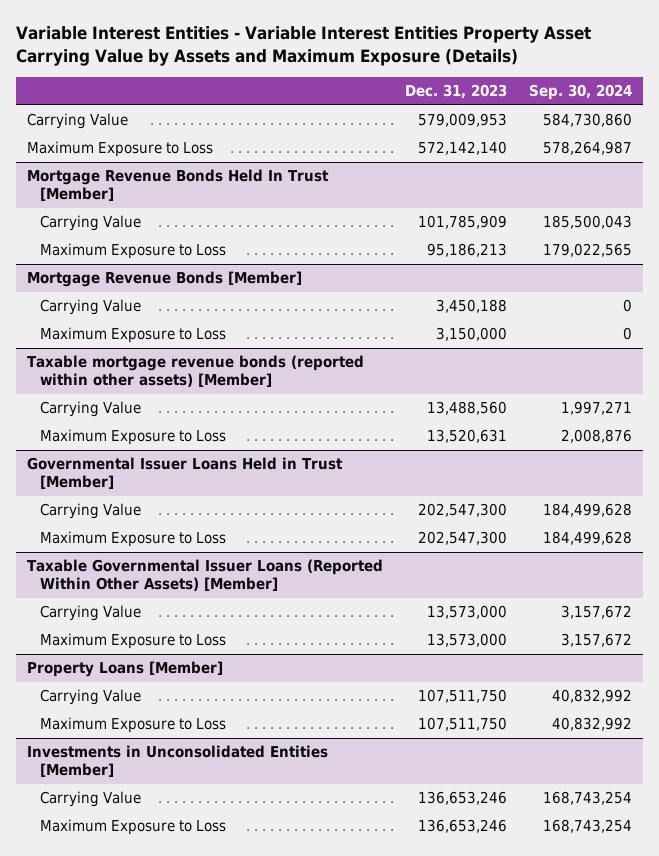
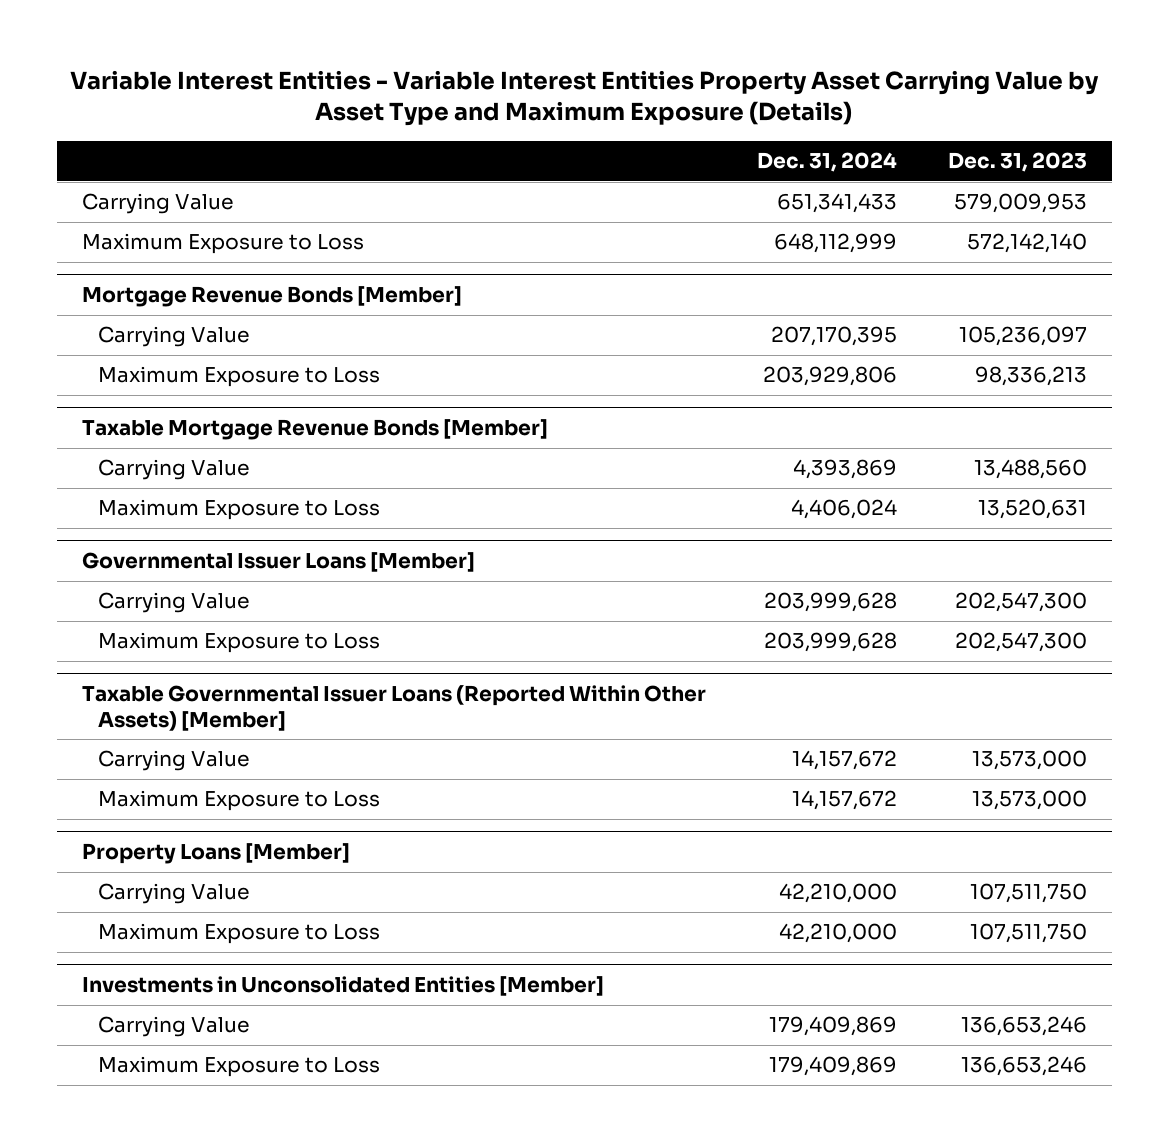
- Variable Interest Entities - Variable Interest Entities Property Asset Carrying Value by Assets and Maximum Exposure (Details)
+ Variable Interest Entities - Variable Interest Entities Property Asset Carrying Value by Asset Type and Maximum Exposure (Details)
- | Dec. 31, 2023 | Sep. 30, 2024
+ | Dec. 31, 2024 | Dec. 31, 2023
- Mortgage Revenue Bonds Held In Trust [Member]
- Carrying Value | 101,785,909 | 185,500,043
- Maximum Exposure to Loss | 95,186,213 | 179,022,565
@ Mortgage Revenue Bonds [Member]
- Carrying Value | 3,450,188 | 0
- Maximum Exposure to Loss | 3,150,000 | 0
- Taxable mortgage revenue bonds (reported within other assets) [Member]
@ Mortgage Revenue Bonds [Member]
+ Carrying Value | 207,170,395 | 105,236,097
+ Maximum Exposure to Loss | 203,929,806 | 98,336,213
+ Taxable Mortgage Revenue Bonds [Member]
- Governmental Issuer Loans Held in Trust [Member]
+ Governmental Issuer Loans [Member]

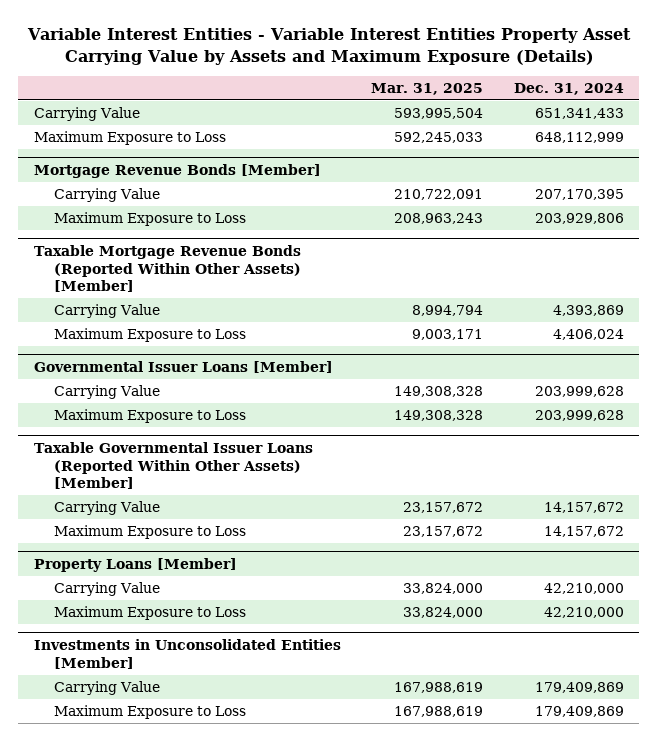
- Variable Interest Entities - Variable Interest Entities Property Asset Carrying Value by Asset Type and Maximum Exposure (Details)
+ Variable Interest Entities - Variable Interest Entities Property Asset Carrying Value by Assets and Maximum Exposure (Details)
- | Dec. 31, 2024 | Dec. 31, 2023
+ | Mar. 31, 2025 | Dec. 31, 2024
- Taxable Mortgage Revenue Bonds [Member]
+ Taxable Mortgage Revenue Bonds (Reported Within Other Assets) [Member]

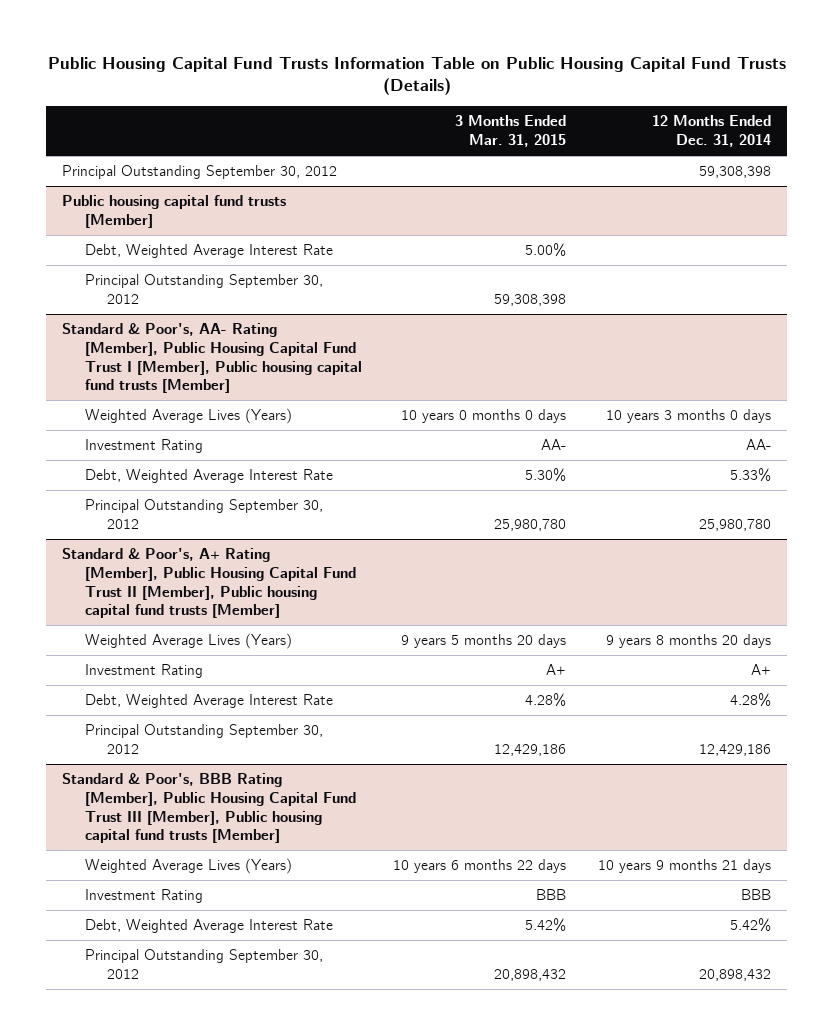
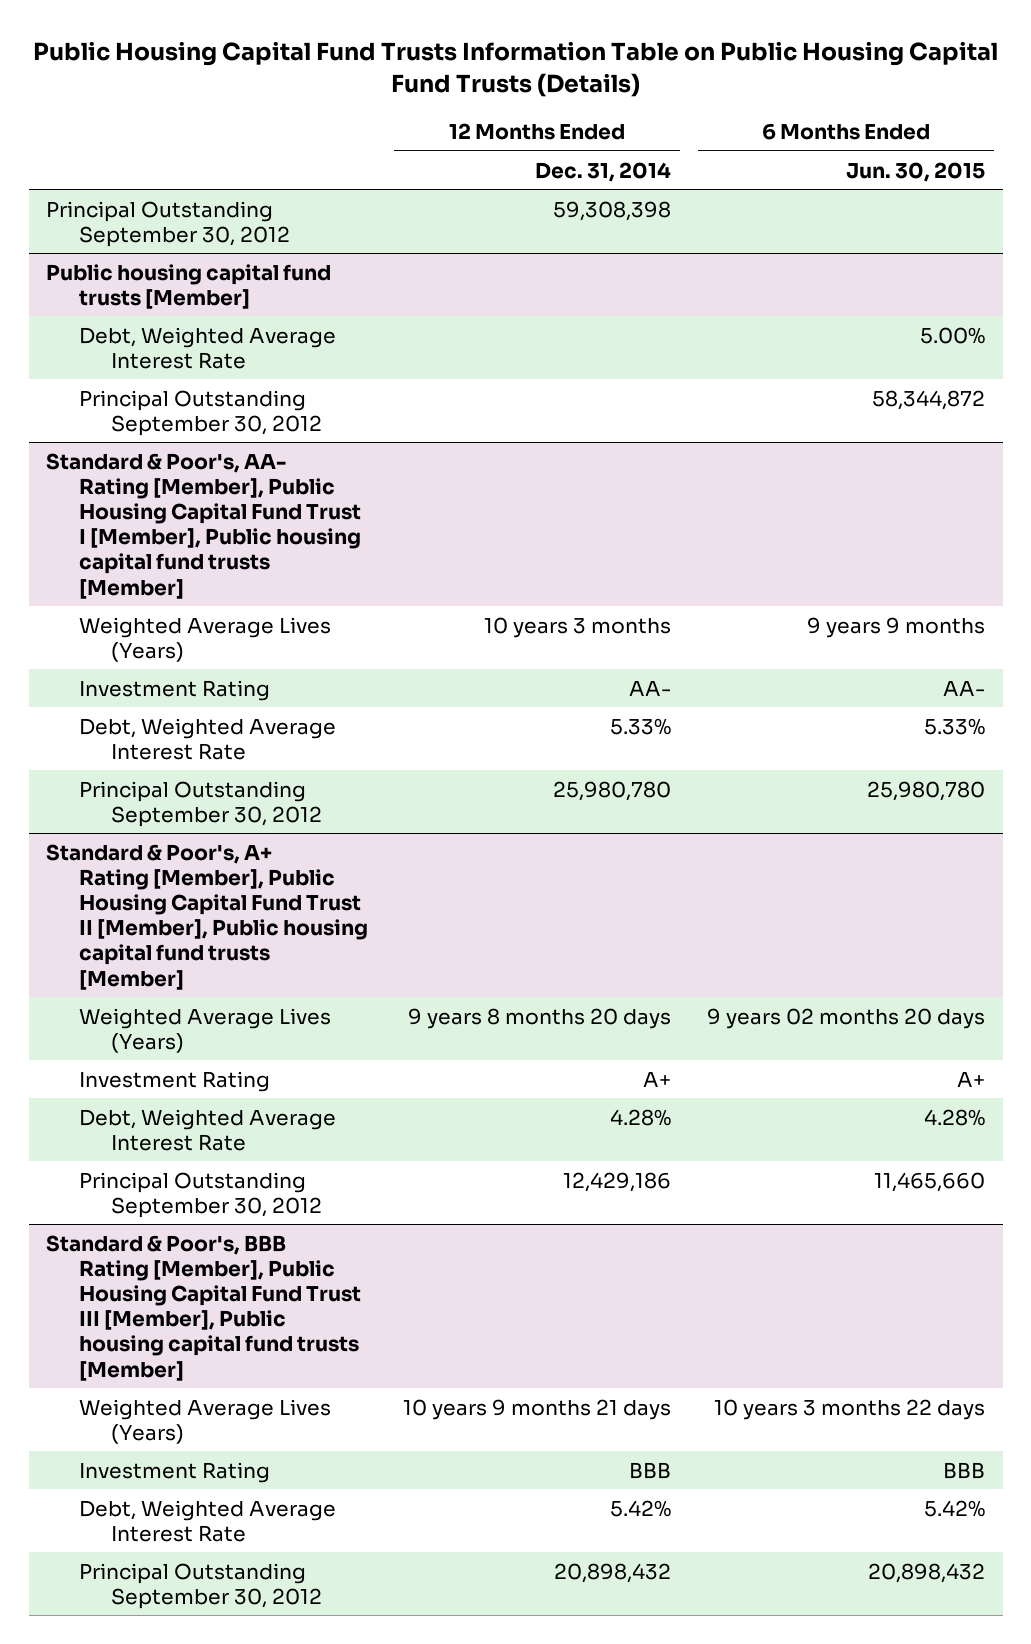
- | 3 Months Ended Mar. 31, 2015 | 12 Months Ended Dec. 31, 2014
+ | 12 Months Ended Dec. 31, 2014 | 6 Months Ended Jun. 30, 2015
@ Standard & Poor's, AA- Rating [Member], Public Housing Capital Fund Trust I [Member], Public housing capital fund trusts [Member]
- Weighted Average Lives (Years) | 10 years 0 months 0 days | 10 years 3 months 0 days
+ Weighted Average Lives (Years) | 10 years 3 months | 9 years 9 months

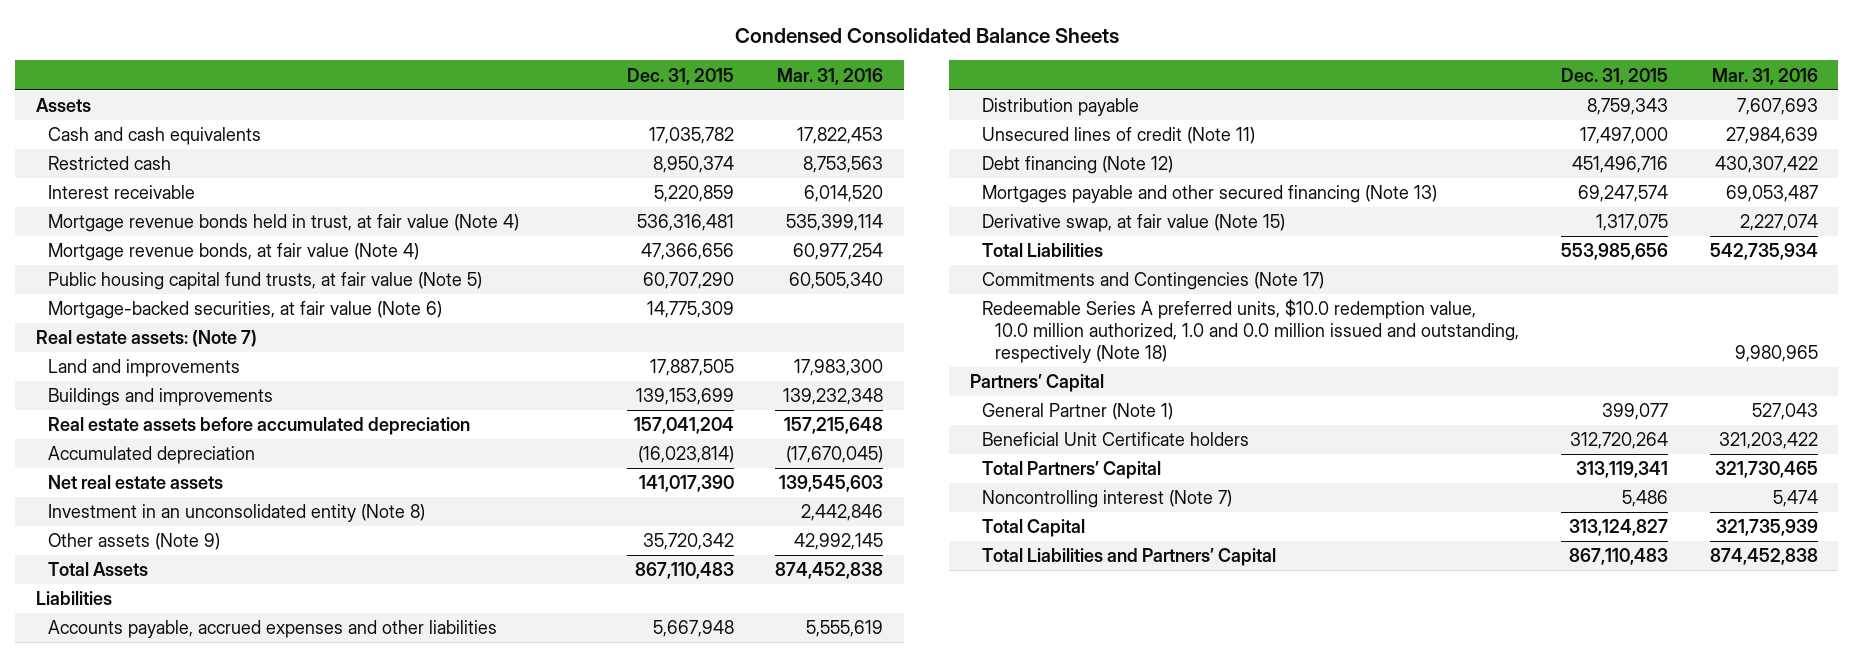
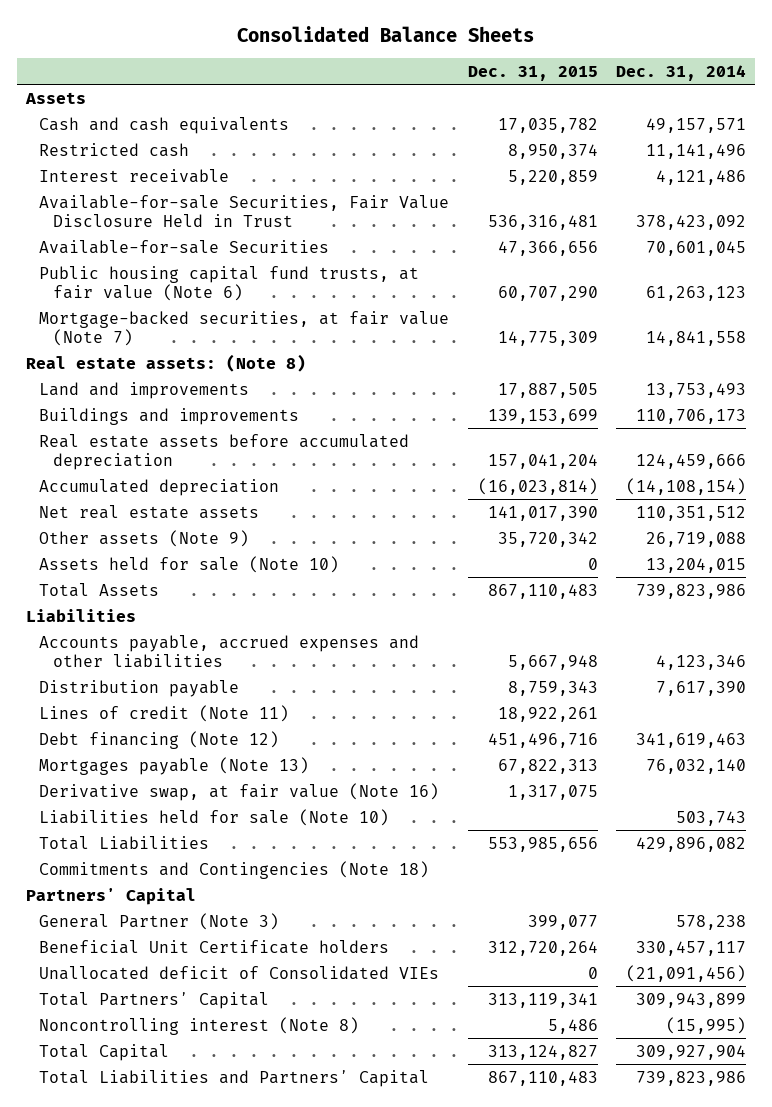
- Condensed Consolidated Balance Sheets
+ Consolidated Balance Sheets
- | Dec. 31, 2015 | Mar. 31, 2016
+ | Dec. 31, 2015 | Dec. 31, 2014
- Mortgage revenue bonds held in trust, at fair value (Note 4) | 536,316,481 | 535,399,114
- Mortgage revenue bonds, at fair value (Note 4) | 47,366,656 | 60,977,254
- Public housing capital fund trusts, at fair value (Note 5) | 60,707,290 | 60,505,340
- Mortgage-backed securities, at fair value (Note 6) | 14,775,309 |
- Real estate assets: (Note 7)
+ Available-for-sale Securities, Fair Value Disclosure Held in Trust | 536,316,481 | 378,423,092
+ Available-for-sale Securities | 47,366,656 | 70,601,045
+ Public housing capital fund trusts, at fair value (Note 6) | 60,707,290 | 61,263,123
+ Mortgage-backed securities, at fair value (Note 7) | 14,775,309 | 14,841,558
+ Real estate assets: (Note 8)
- Investment in an unconsolidated entity (Note 8) | | 2,442,846
+ Assets held for sale (Note 10) | 0 | 13,204,015
- Unsecured lines of credit (Note 11) | 17,497,000 | 27,984,639
+ Lines of credit (Note 11) | 18,922,261 |
- Mortgages payable and other secured financing (Note 13) | 69,247,574 | 69,053,487
- Derivative swap, at fair value (Note 15) | 1,317,075 | 2,227,074
+ Mortgages payable (Note 13) | 67,822,313 | 76,032,140
+ Derivative swap, at fair value (Note 16) | 1,317,075 |
+ Liabilities held for sale (Note 10) | | 503,743
- Commitments and Contingencies (Note 17)
- Redeemable Series A preferred units, $10.0 redemption value, 10.0 million authorized, 1.0 and 0.0 million issued and outstanding, respectively (Note 18) | | 9,980,965
+ Commitments and Contingencies (Note 18)
- General Partner (Note 1) | 399,077 | 527,043
+ General Partner (Note 3) | 399,077 | 578,238
+ Unallocated deficit of Consolidated VIEs | 0 | (21,091,456)
- Noncontrolling interest (Note 7) | 5,486 | 5,474
+ Noncontrolling interest (Note 8) | 5,486 | (15,995)

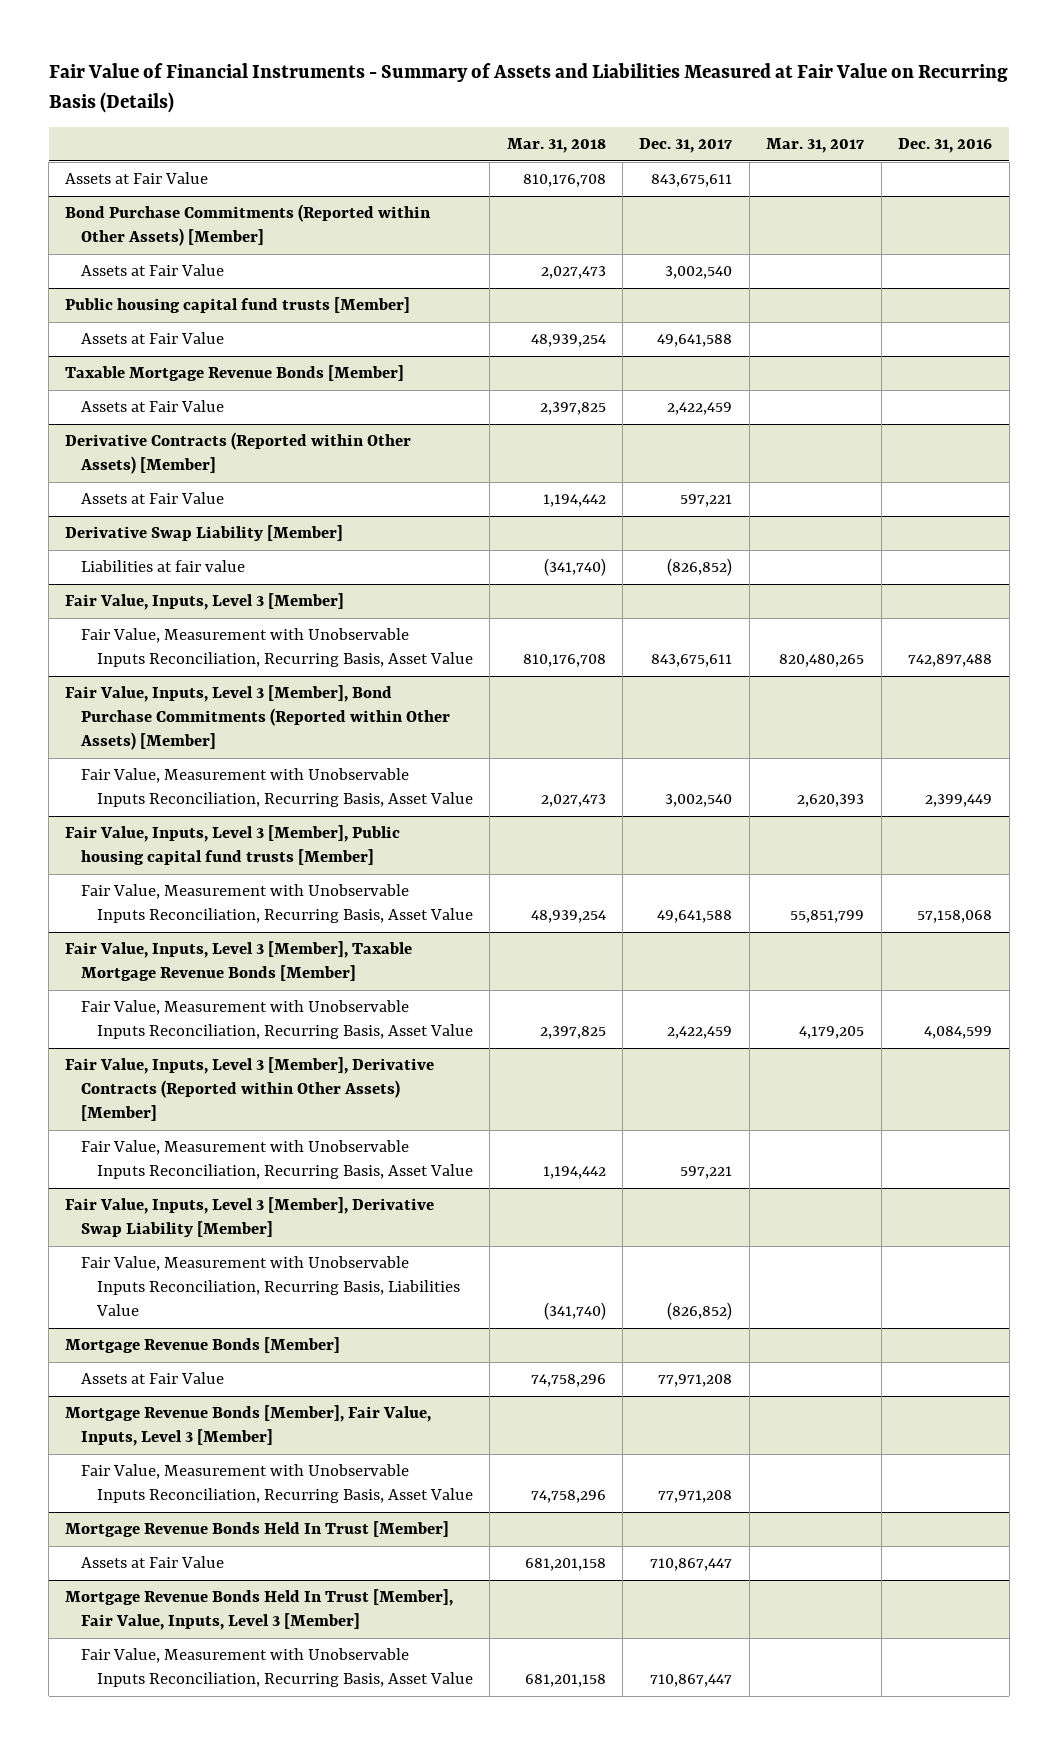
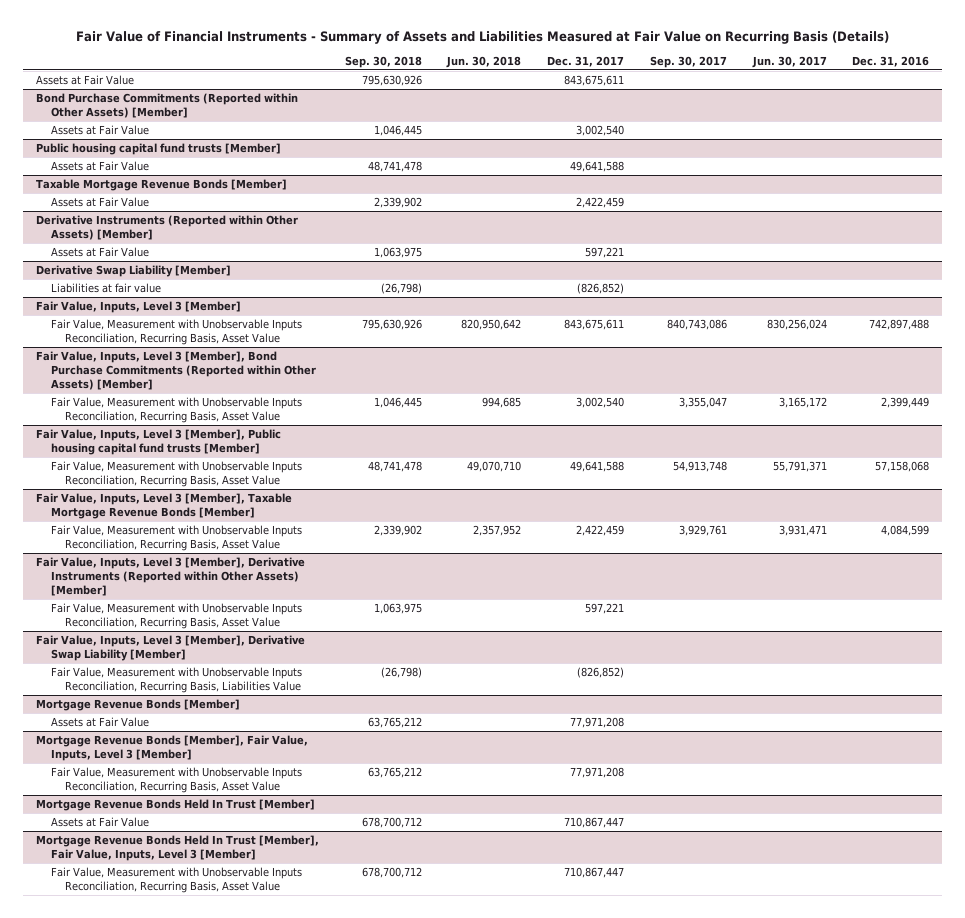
- | Mar. 31, 2018 | Dec. 31, 2017 | Mar. 31, 2017 | Dec. 31, 2016
+ | Sep. 30, 2018 | Jun. 30, 2018 | Dec. 31, 2017 | Sep. 30, 2017 | Jun. 30, 2017 | Dec. 31, 2016
- Derivative Contracts (Reported within Other Assets) [Member]
+ Derivative Instruments (Reported within Other Assets) [Member]
- Fair Value, Inputs, Level 3 [Member], Derivative Contracts (Reported within Other Assets) [Member]
+ Fair Value, Inputs, Level 3 [Member], Derivative Instruments (Reported within Other Assets) [Member]

